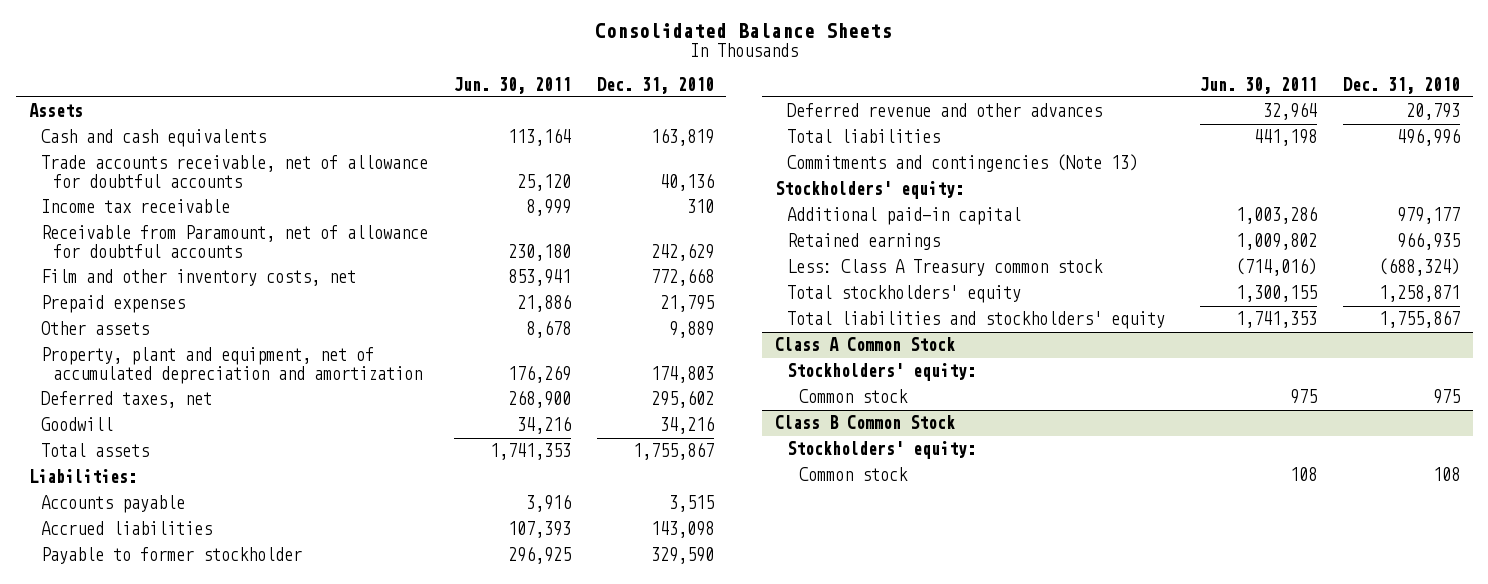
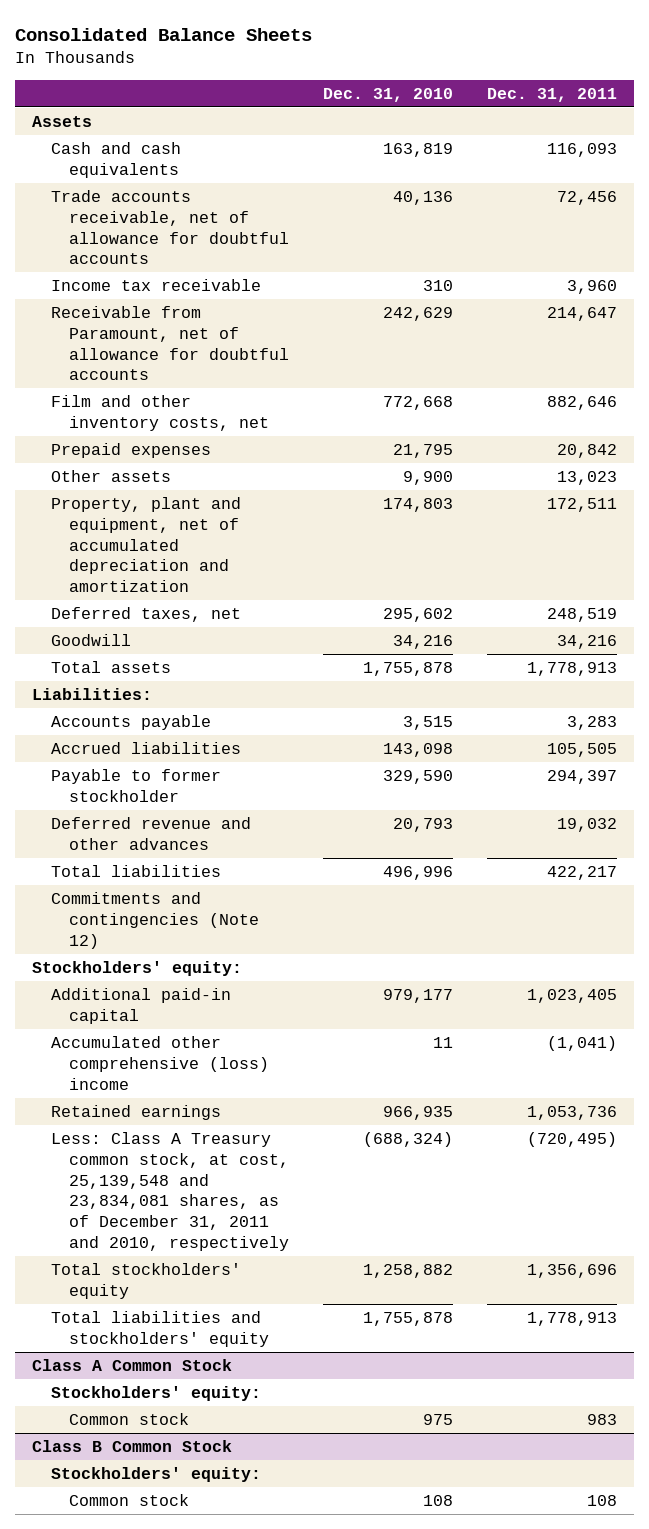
- | Jun. 30, 2011 | Dec. 31, 2010
+ | Dec. 31, 2010 | Dec. 31, 2011
- Other assets | 8,678 | 9,889
+ Other assets | 9,900 | 13,023
- Total assets | 1,741,353 | 1,755,867
+ Total assets | 1,755,878 | 1,778,913
- Commitments and contingencies (Note 13)
+ Commitments and contingencies (Note 12)
+ Accumulated other comprehensive (loss) income | 11 | (1,041)
- Less: Class A Treasury common stock | (714,016) | (688,324)
- Total stockholders' equity | 1,300,155 | 1,258,871
- Total liabilities and stockholders' equity | 1,741,353 | 1,755,867
+ Less: Class A Treasury common stock, at cost, 25,139,548 and 23,834,081 shares, as of December 31, 2011 and 2010, respectively | (688,324) | (720,495)
+ Total stockholders' equity | 1,258,882 | 1,356,696
+ Total liabilities and stockholders' equity | 1,755,878 | 1,778,913

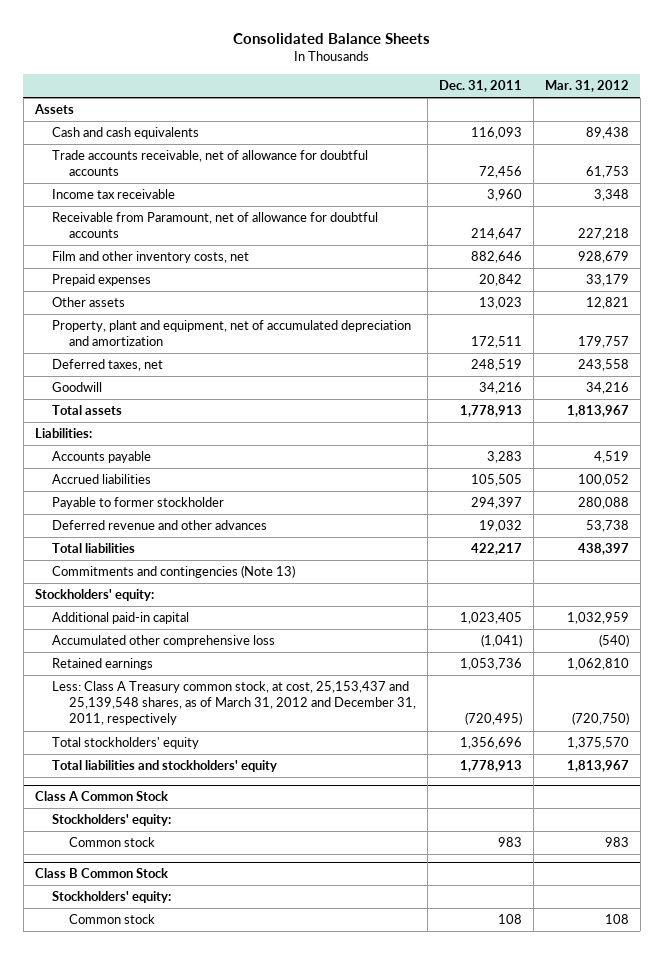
- | Dec. 31, 2010 | Dec. 31, 2011
+ | Dec. 31, 2011 | Mar. 31, 2012
- Commitments and contingencies (Note 12)
+ Commitments and contingencies (Note 13)
- Accumulated other comprehensive (loss) income | 11 | (1,041)
+ Accumulated other comprehensive loss | (1,041) | (540)
- Less: Class A Treasury common stock, at cost, 25,139,548 and 23,834,081 shares, as of December 31, 2011 and 2010, respectively | (688,324) | (720,495)
+ Less: Class A Treasury common stock, at cost, 25,153,437 and 25,139,548 shares, as of March 31, 2012 and December 31, 2011, respectively | (720,495) | (720,750)

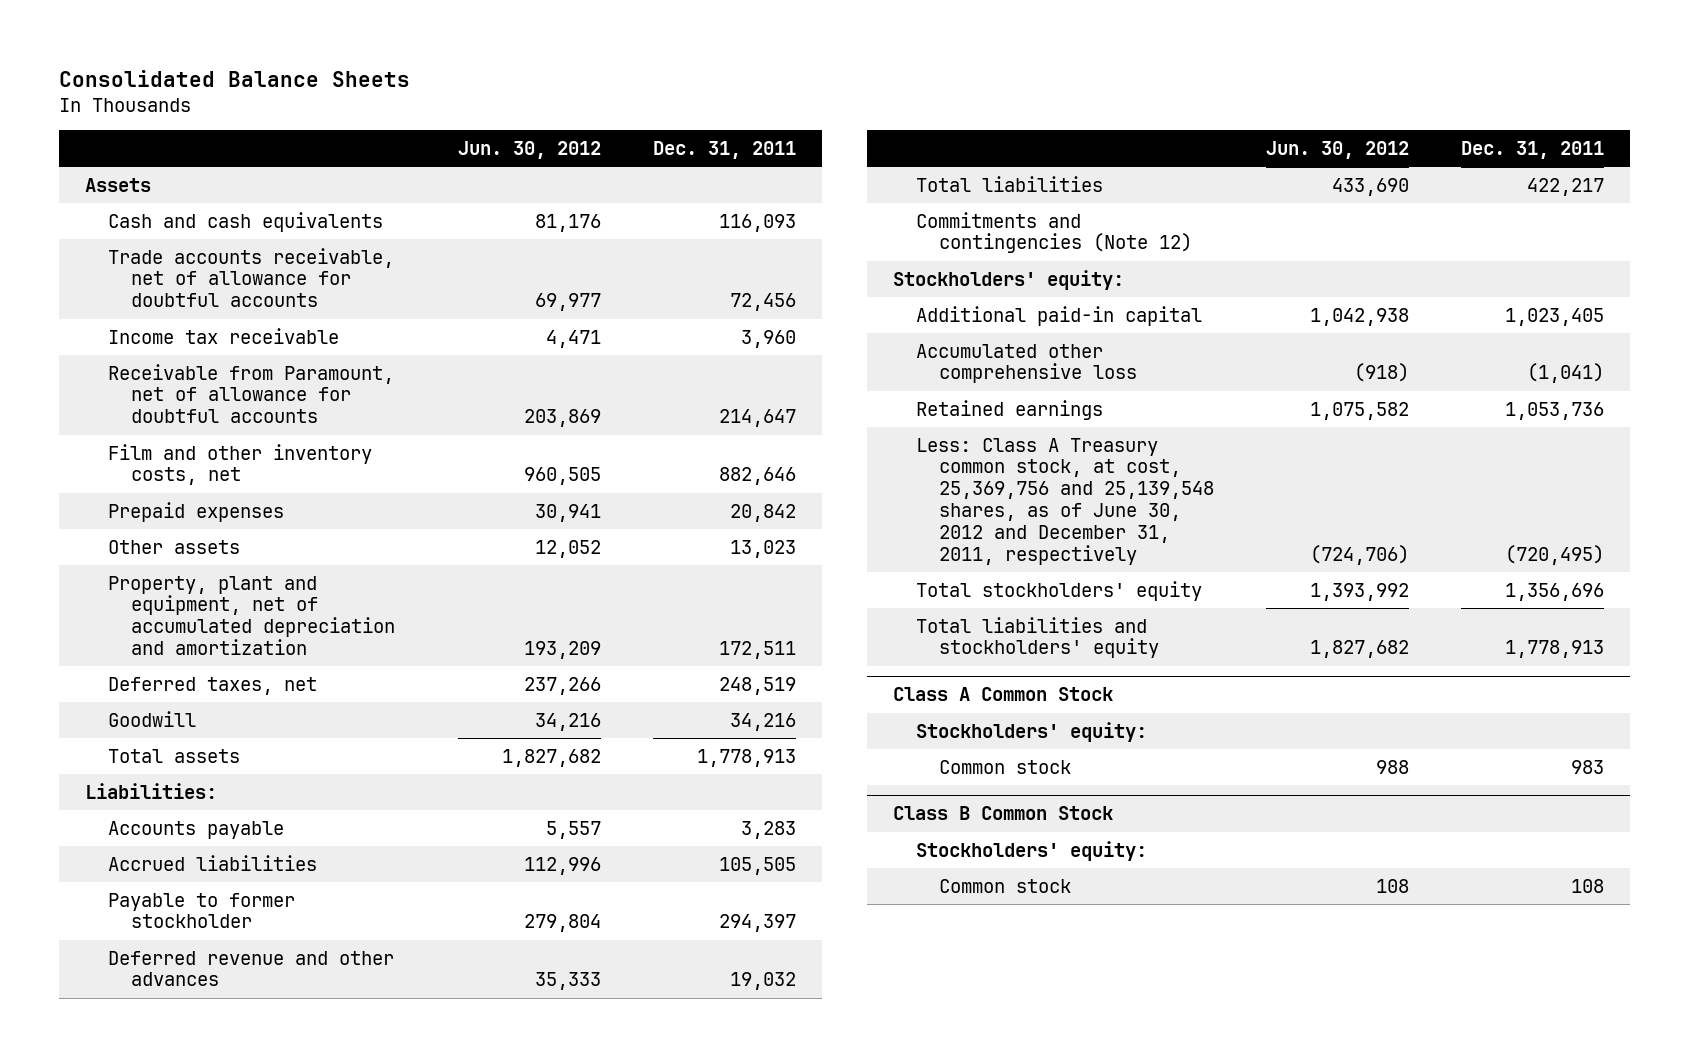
- | Dec. 31, 2011 | Mar. 31, 2012
+ | Jun. 30, 2012 | Dec. 31, 2011
- Commitments and contingencies (Note 13)
+ Commitments and contingencies (Note 12)
- Less: Class A Treasury common stock, at cost, 25,153,437 and 25,139,548 shares, as of March 31, 2012 and December 31, 2011, respectively | (720,495) | (720,750)
+ Less: Class A Treasury common stock, at cost, 25,369,756 and 25,139,548 shares, as of June 30, 2012 and December 31, 2011, respectively | (724,706) | (720,495)

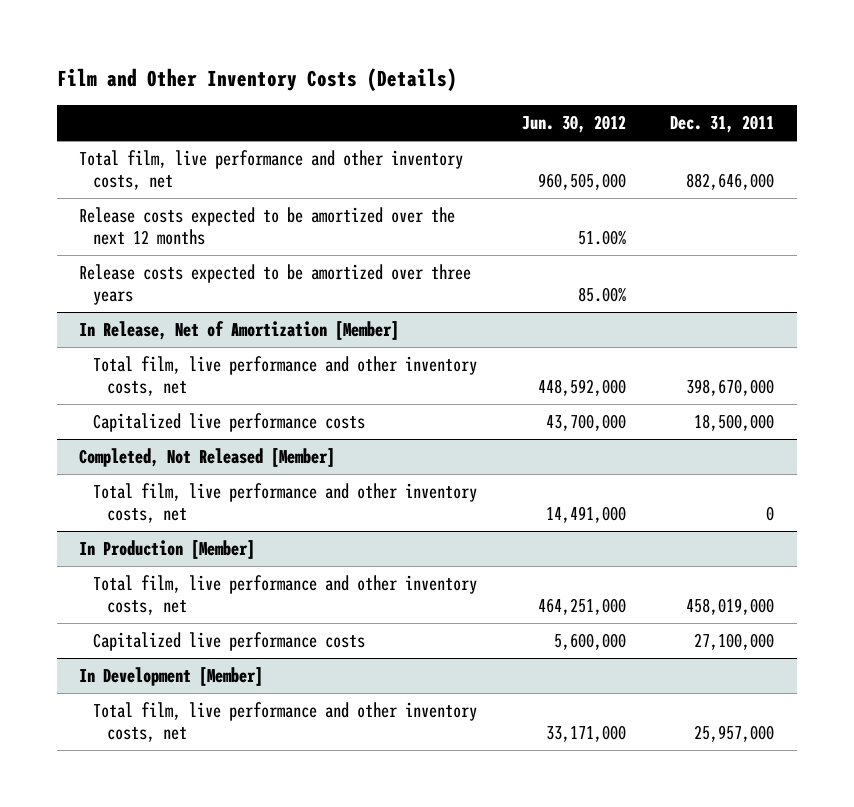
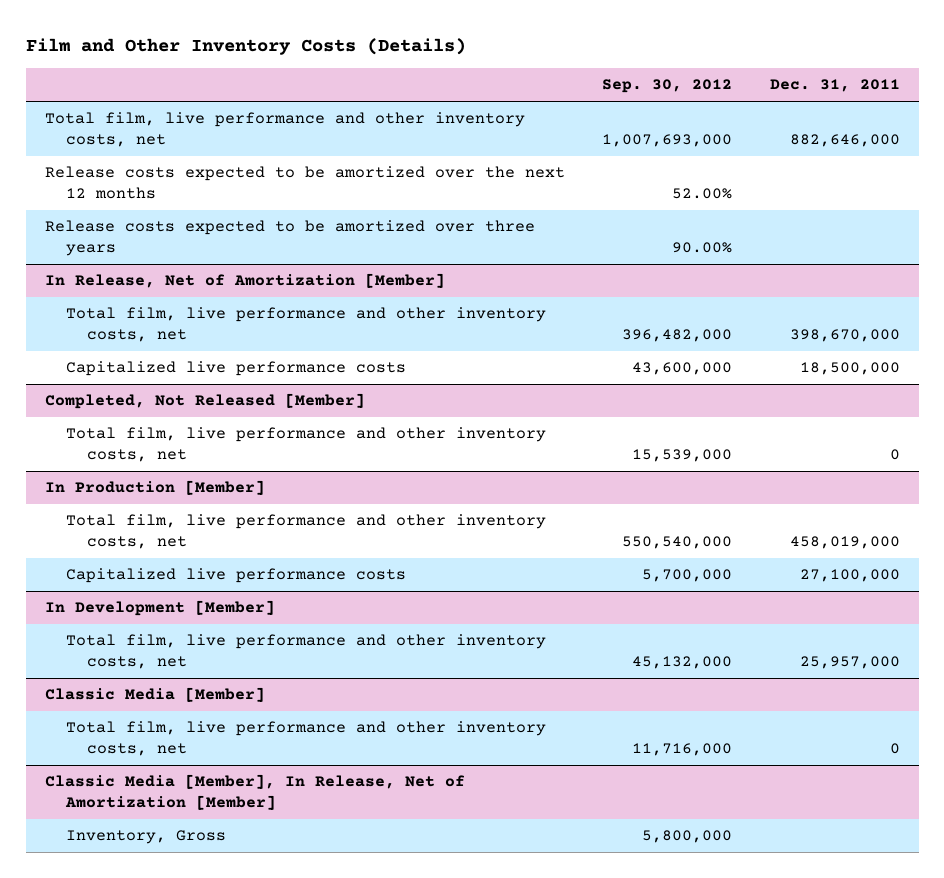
- | Jun. 30, 2012 | Dec. 31, 2011
+ | Sep. 30, 2012 | Dec. 31, 2011
+ Classic Media [Member]
+ Total film, live performance and other inventory costs, net | 11,716,000 | 0
+ Classic Media [Member], In Release, Net of Amortization [Member]
+ Inventory, Gross | 5,800,000 |

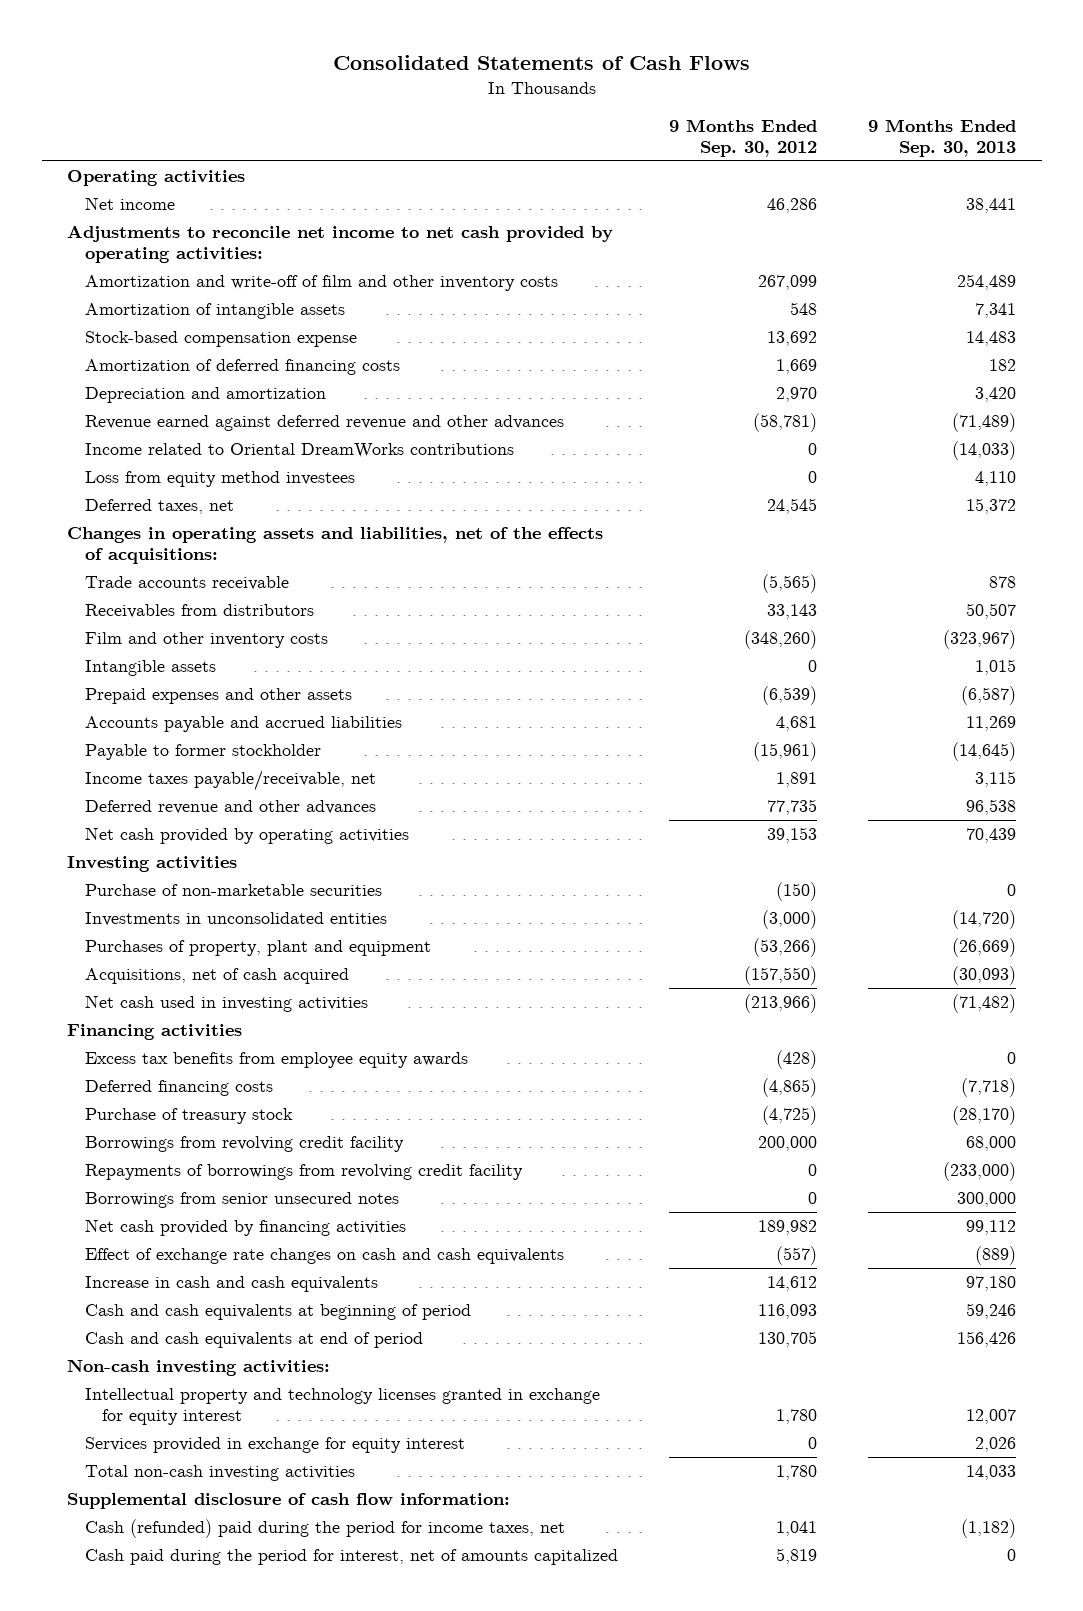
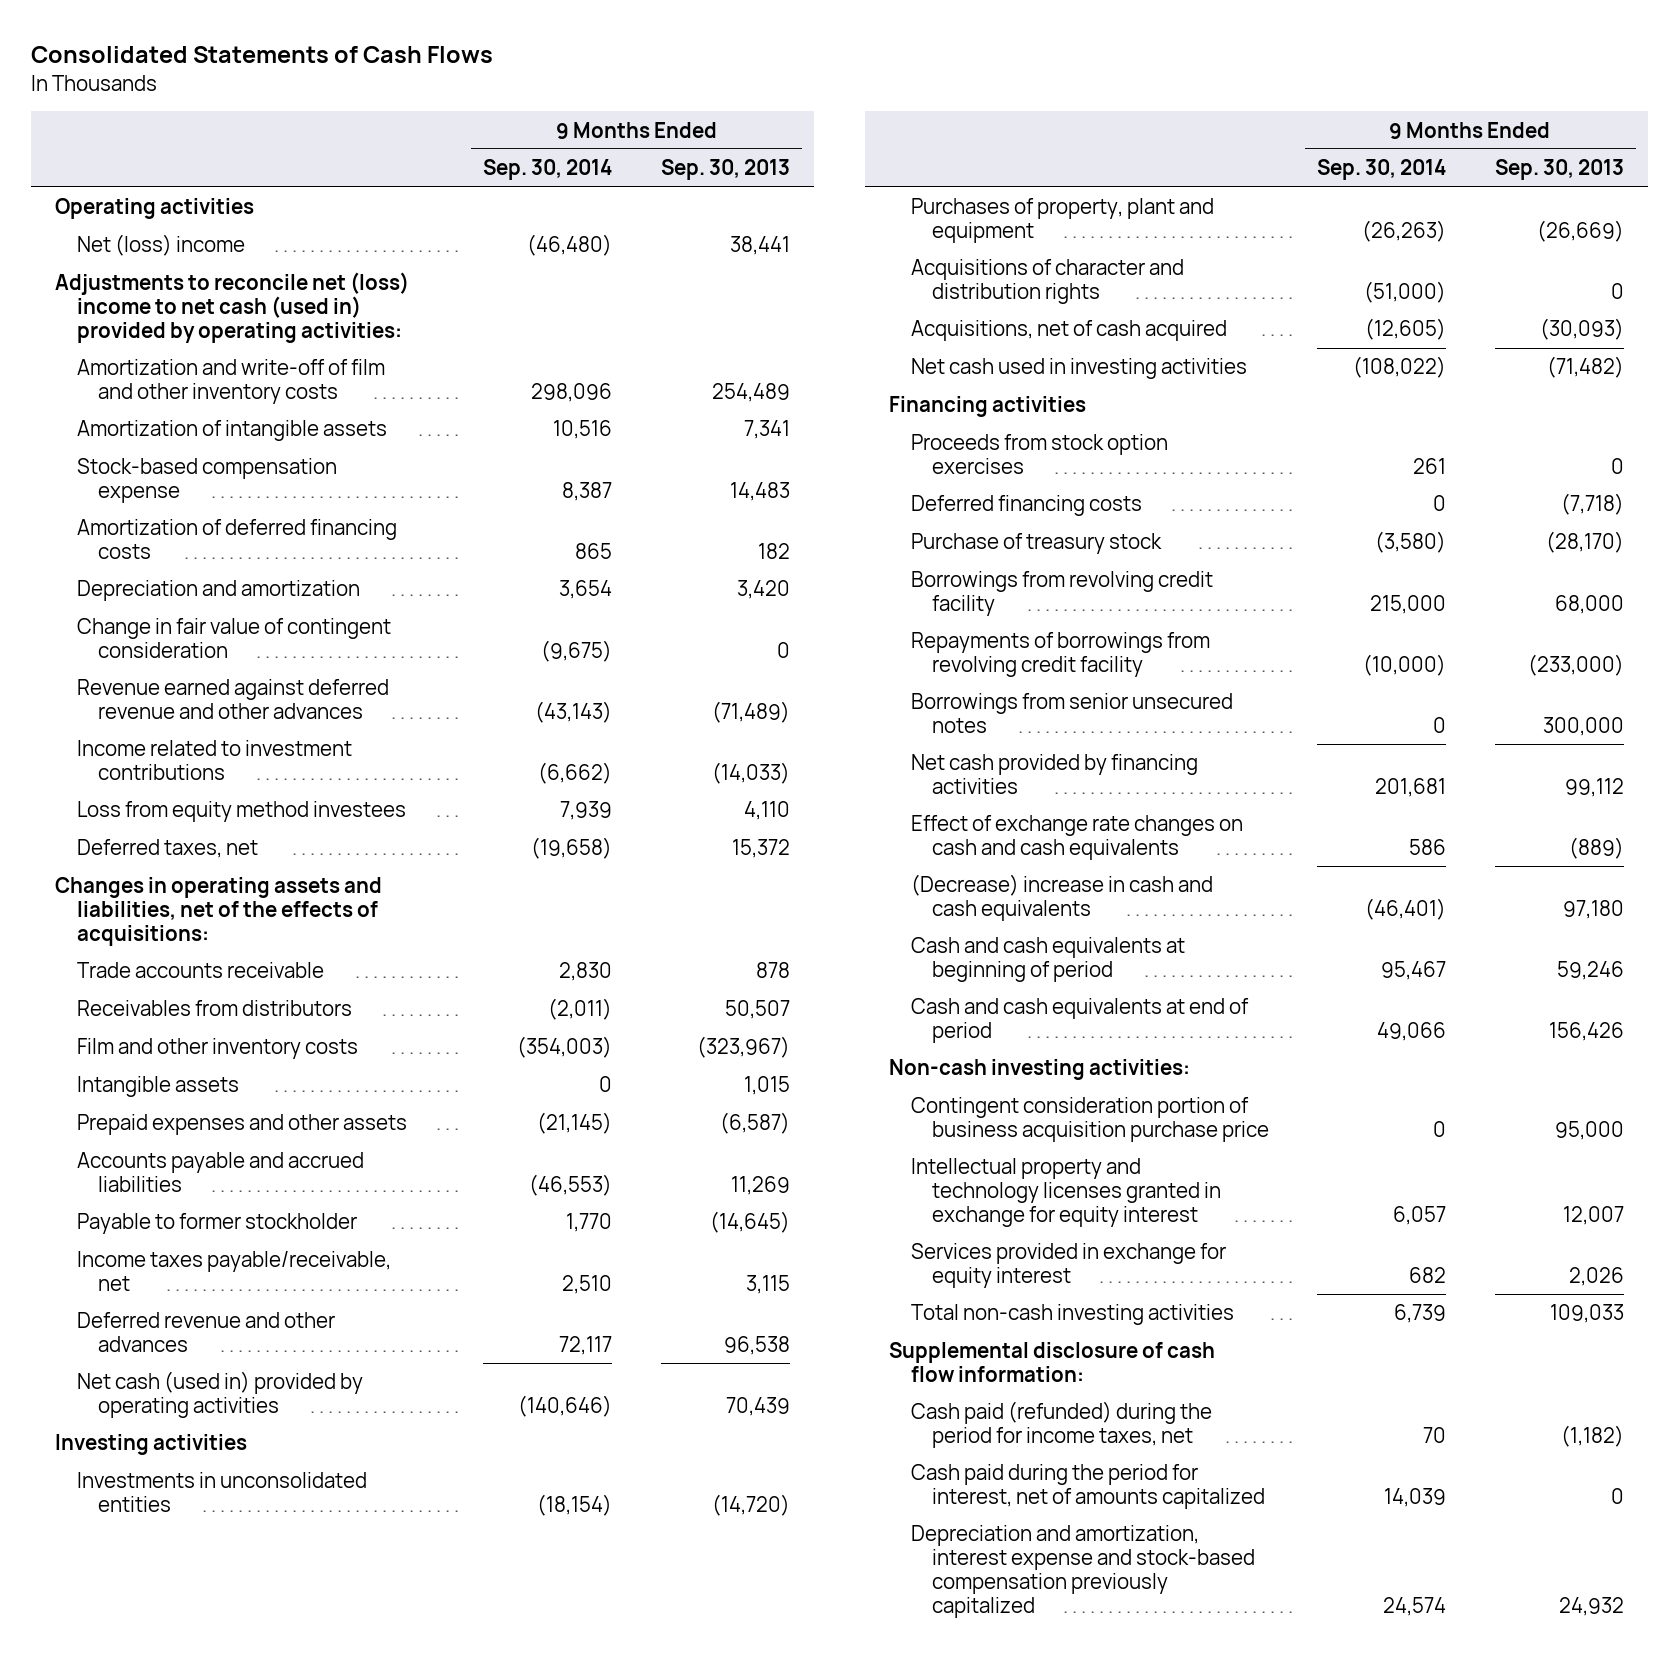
- | 9 Months Ended Sep. 30, 2012 | 9 Months Ended Sep. 30, 2013
+ | 9 Months Ended Sep. 30, 2014 | 9 Months Ended Sep. 30, 2013
- Net income | 46,286 | 38,441
- Adjustments to reconcile net income to net cash provided by operating activities:
+ Net (loss) income | (46,480) | 38,441
+ Adjustments to reconcile net (loss) income to net cash (used in) provided by operating activities:
+ Change in fair value of contingent consideration | (9,675) | 0
- Income related to Oriental DreamWorks contributions | 0 | (14,033)
+ Income related to investment contributions | (6,662) | (14,033)
- Net cash provided by operating activities | 39,153 | 70,439
+ Net cash (used in) provided by operating activities | (140,646) | 70,439
- Purchase of non-marketable securities | (150) | 0
+ Acquisitions of character and distribution rights | (51,000) | 0
- Excess tax benefits from employee equity awards | (428) | 0
+ Proceeds from stock option exercises | 261 | 0
- Increase in cash and cash equivalents | 14,612 | 97,180
+ (Decrease) increase in cash and cash equivalents | (46,401) | 97,180
+ Contingent consideration portion of business acquisition purchase price | 0 | 95,000
- Total non-cash investing activities | 1,780 | 14,033
+ Total non-cash investing activities | 6,739 | 109,033
- Cash (refunded) paid during the period for income taxes, net | 1,041 | (1,182)
+ Cash paid (refunded) during the period for income taxes, net | 70 | (1,182)
+ Depreciation and amortization, interest expense and stock-based compensation previously capitalized | 24,574 | 24,932

